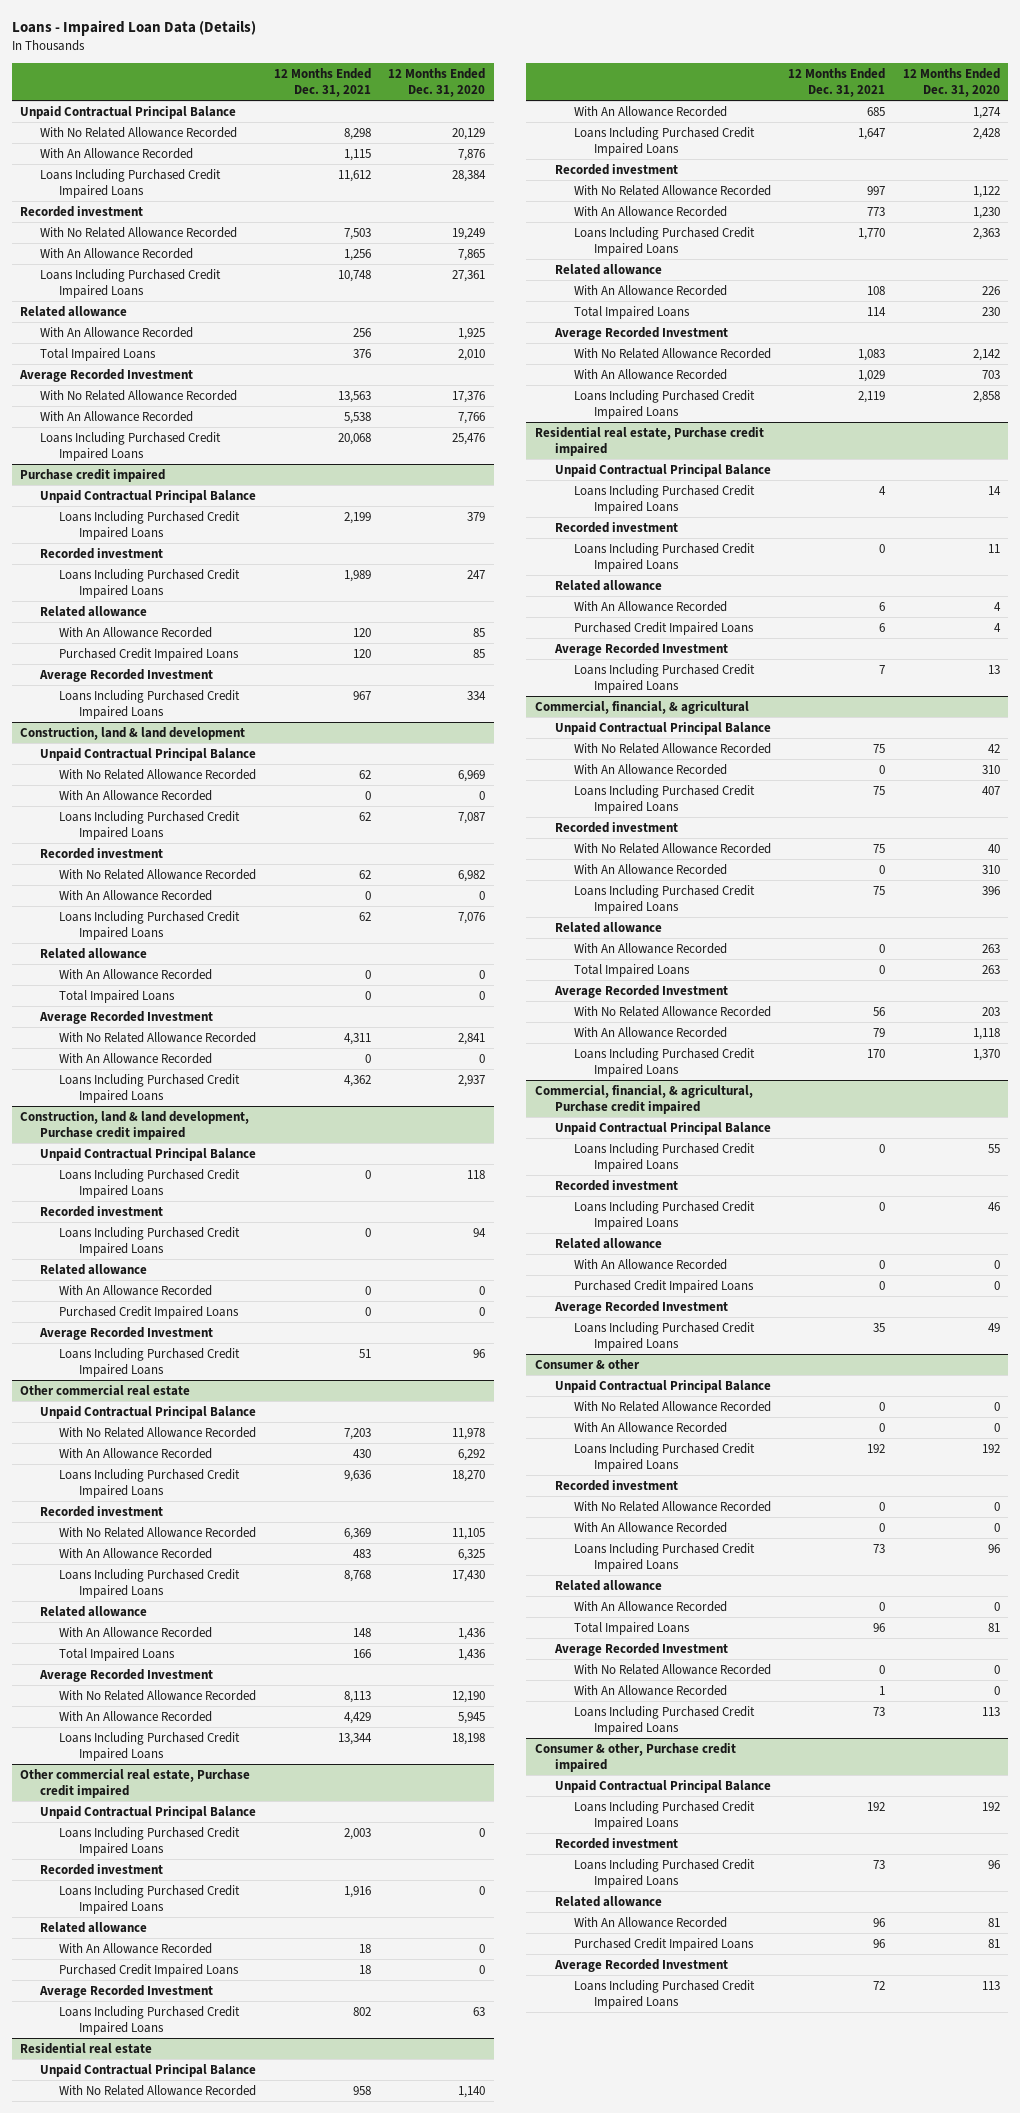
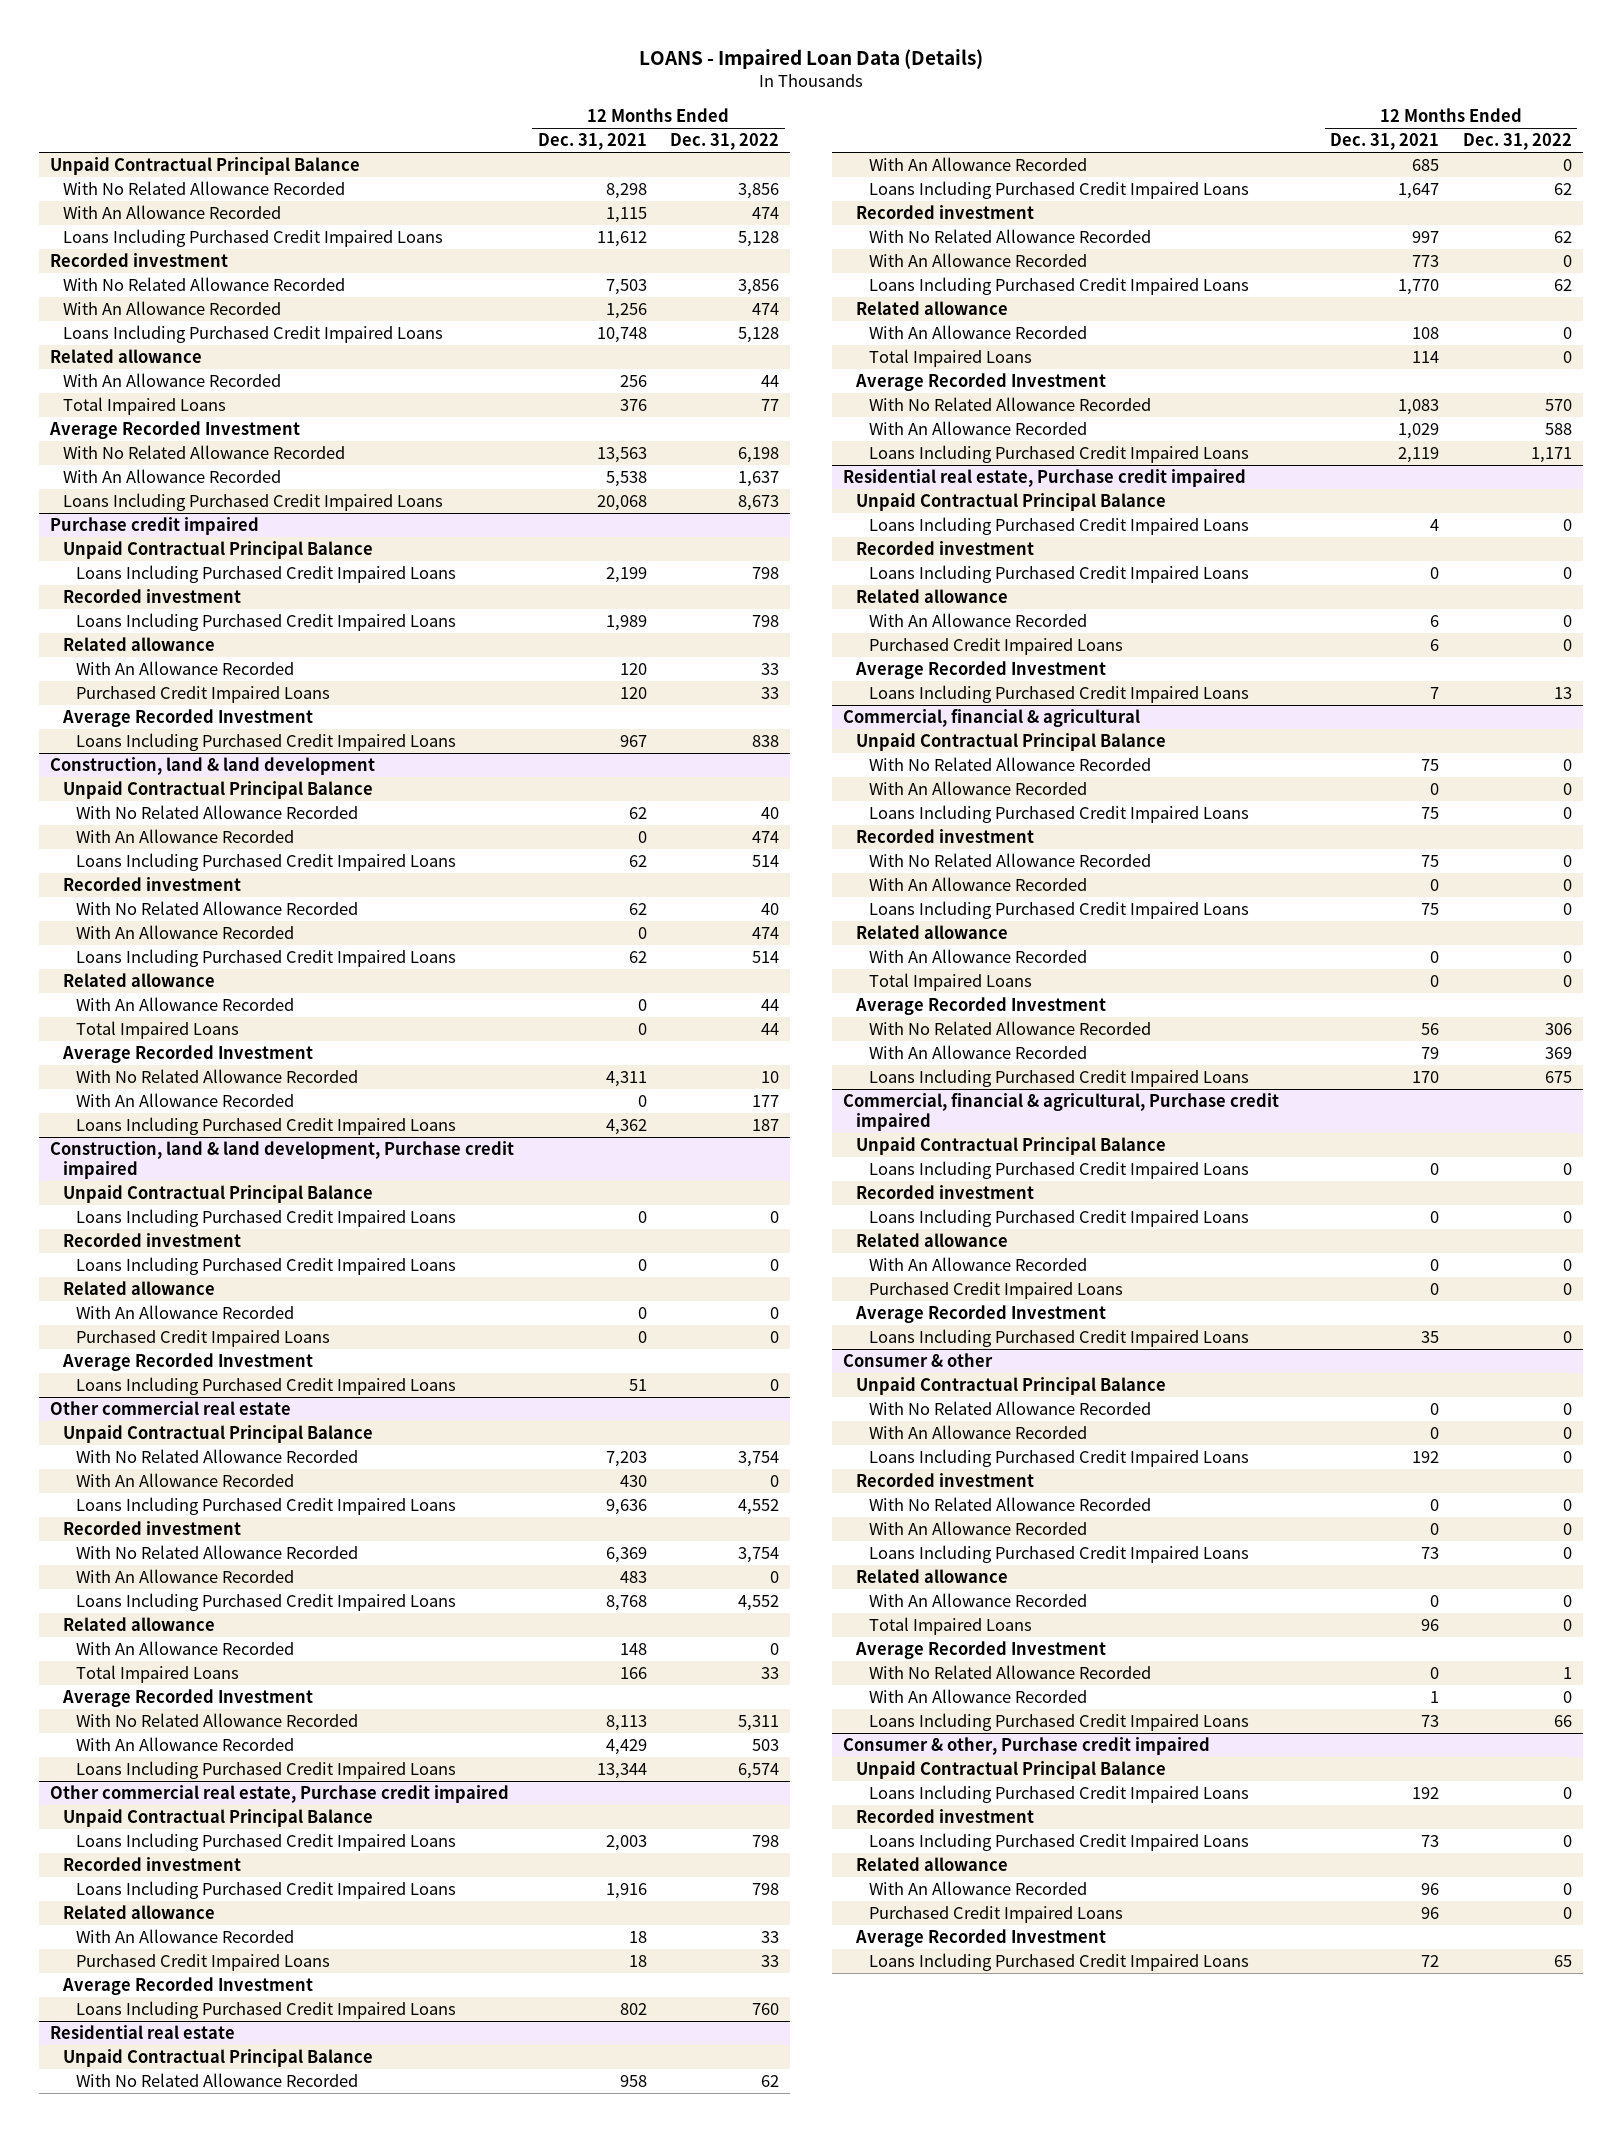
- Loans - Impaired Loan Data (Details)
+ LOANS - Impaired Loan Data (Details)
- | 12 Months Ended Dec. 31, 2021 | 12 Months Ended Dec. 31, 2020
+ | 12 Months Ended Dec. 31, 2021 | 12 Months Ended Dec. 31, 2022
- Commercial, financial, & agricultural
+ Commercial, financial & agricultural
- Commercial, financial, & agricultural, Purchase credit impaired
+ Commercial, financial & agricultural, Purchase credit impaired

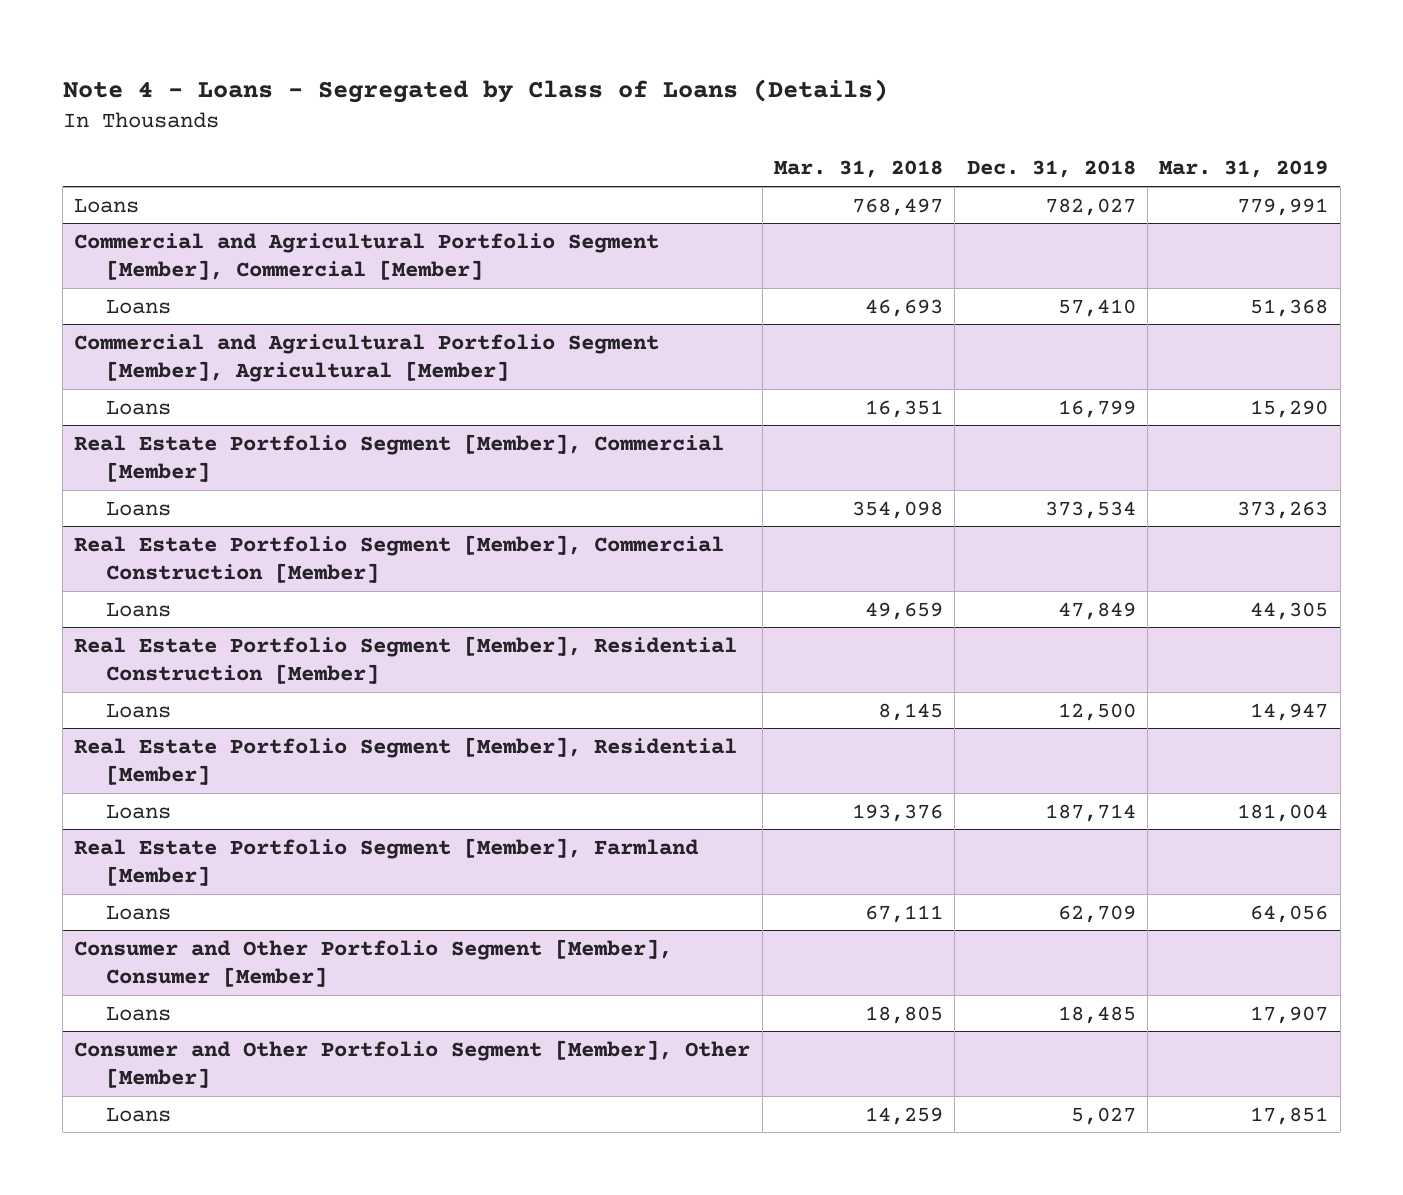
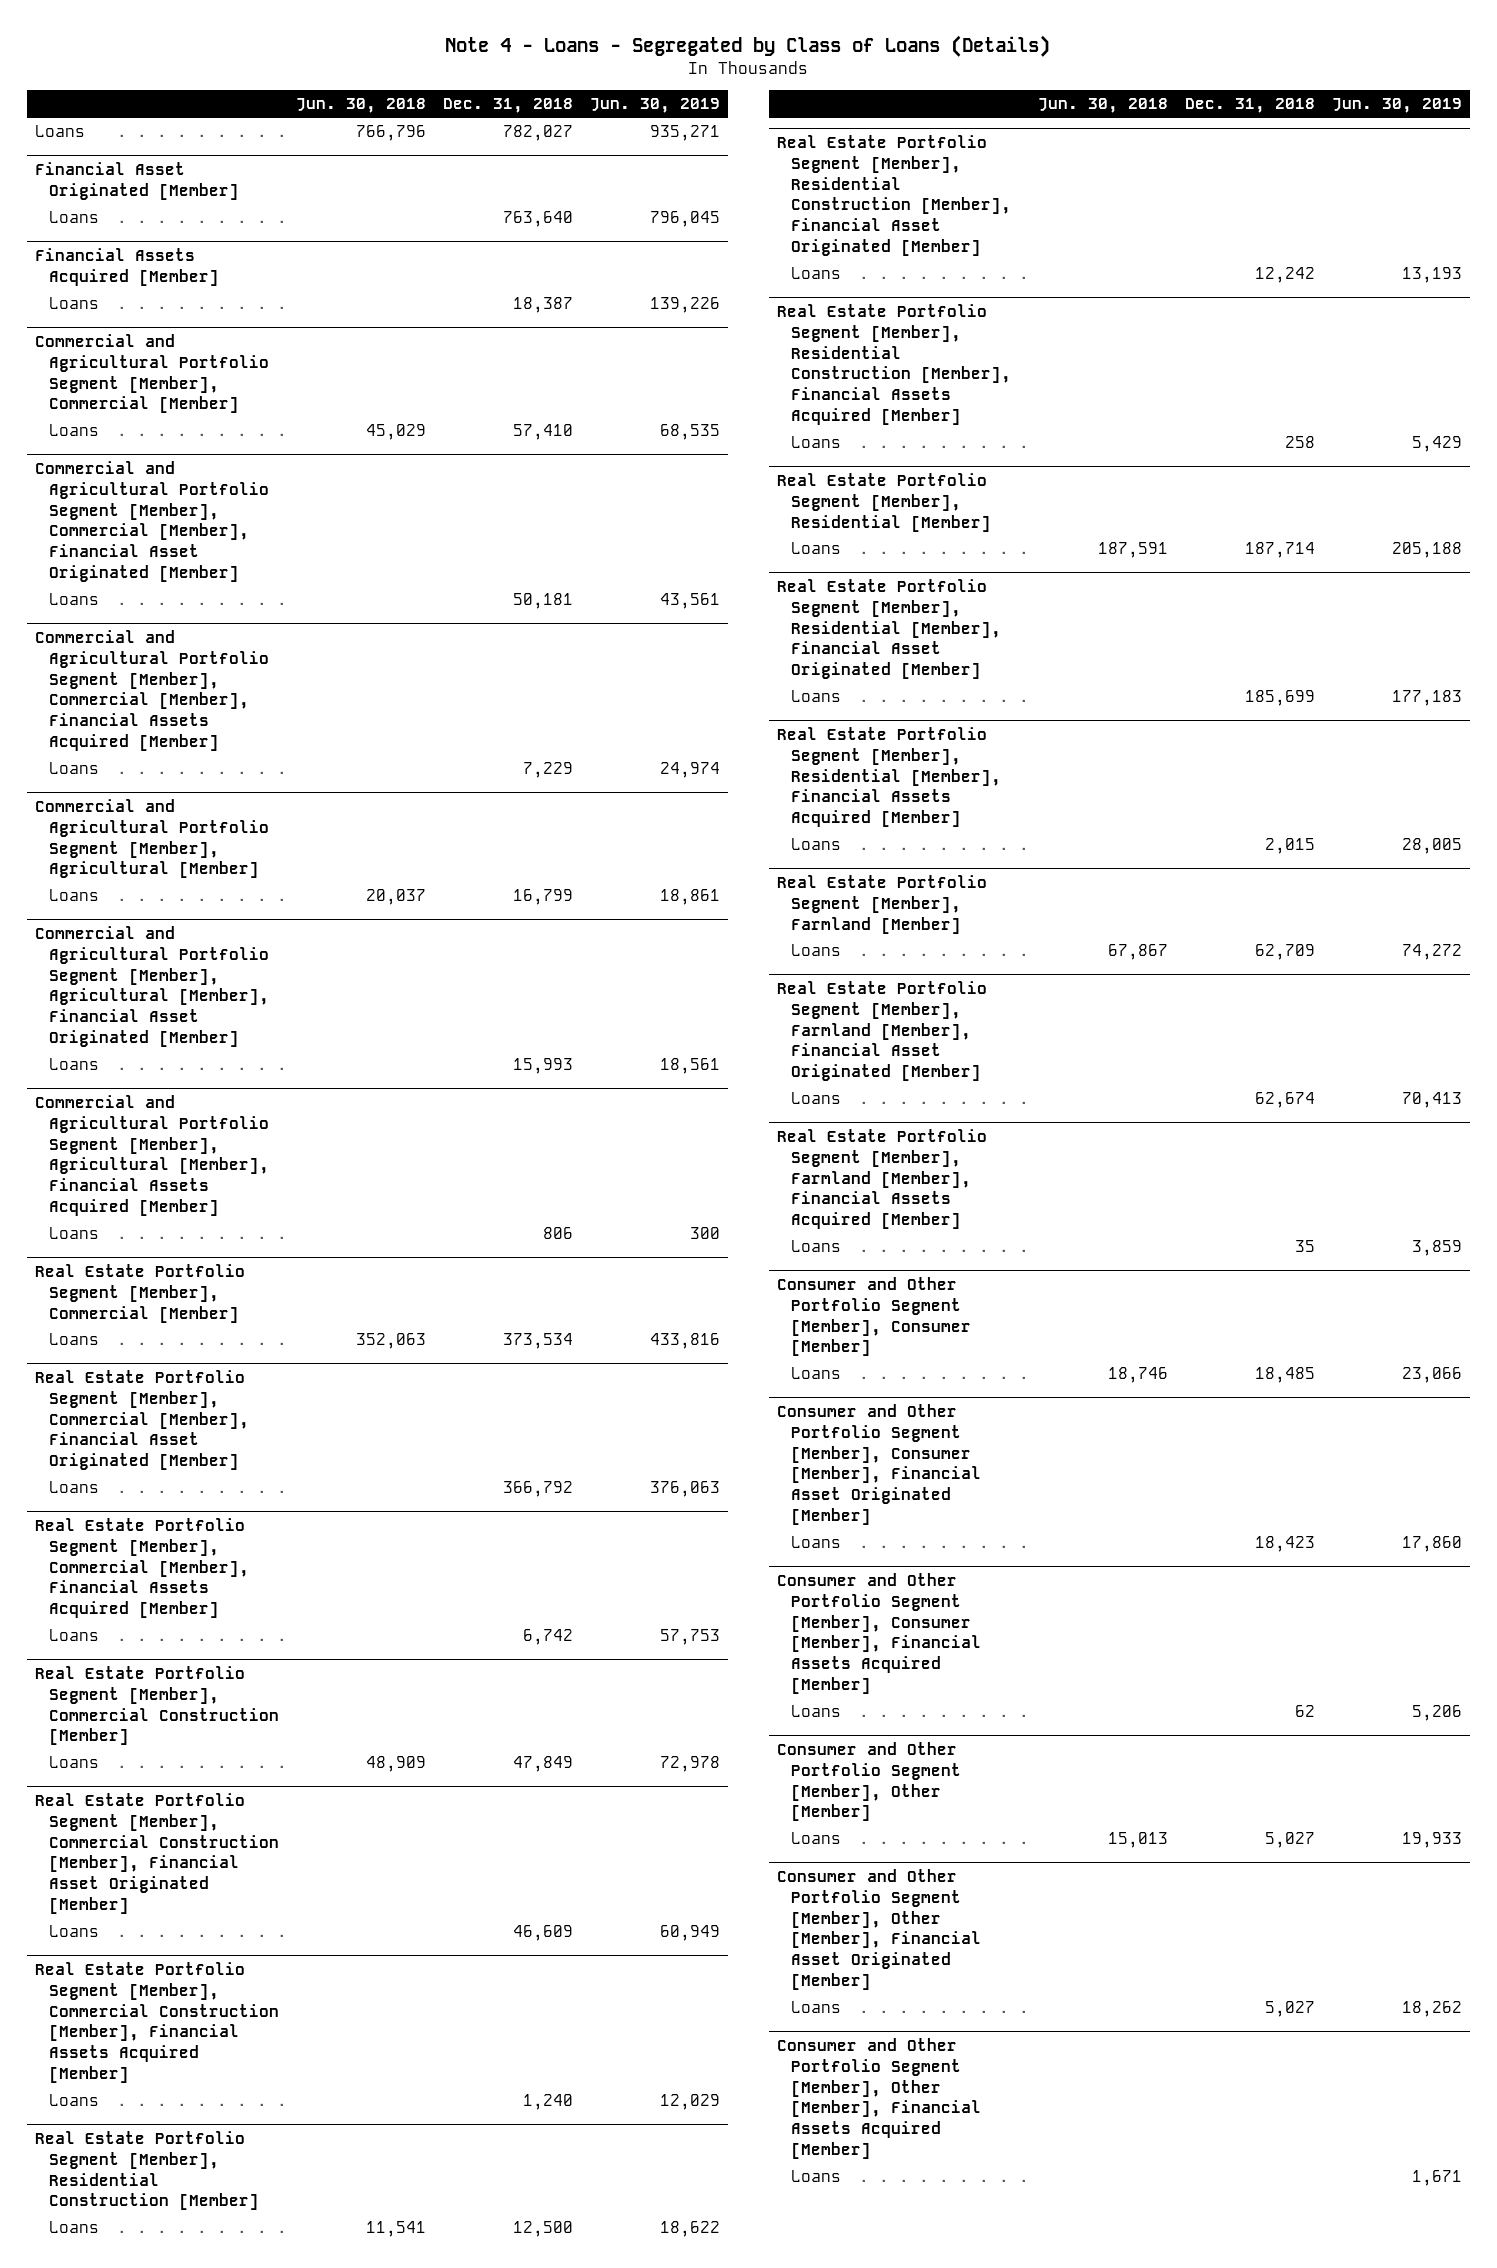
- | Mar. 31, 2018 | Dec. 31, 2018 | Mar. 31, 2019
+ | Jun. 30, 2018 | Dec. 31, 2018 | Jun. 30, 2019
+ Financial Asset Originated [Member]
+ Loans | | 763,640 | 796,045
+ Financial Assets Acquired [Member]
+ Loans | | 18,387 | 139,226
+ Commercial and Agricultural Portfolio Segment [Member], Commercial [Member], Financial Asset Originated [Member]
+ Loans | | 50,181 | 43,561
+ Commercial and Agricultural Portfolio Segment [Member], Commercial [Member], Financial Assets Acquired [Member]
+ Loans | | 7,229 | 24,974
+ Commercial and Agricultural Portfolio Segment [Member], Agricultural [Member], Financial Asset Originated [Member]
+ Loans | | 15,993 | 18,561
+ Commercial and Agricultural Portfolio Segment [Member], Agricultural [Member], Financial Assets Acquired [Member]
+ Loans | | 806 | 300
+ Real Estate Portfolio Segment [Member], Commercial [Member], Financial Asset Originated [Member]
+ Loans | | 366,792 | 376,063
+ Real Estate Portfolio Segment [Member], Commercial [Member], Financial Assets Acquired [Member]
+ Loans | | 6,742 | 57,753
+ Real Estate Portfolio Segment [Member], Commercial Construction [Member], Financial Asset Originated [Member]
+ Loans | | 46,609 | 60,949
+ Real Estate Portfolio Segment [Member], Commercial Construction [Member], Financial Assets Acquired [Member]
+ Loans | | 1,240 | 12,029
+ Real Estate Portfolio Segment [Member], Residential Construction [Member], Financial Asset Originated [Member]
+ Loans | | 12,242 | 13,193
+ Real Estate Portfolio Segment [Member], Residential Construction [Member], Financial Assets Acquired [Member]
+ Loans | | 258 | 5,429
+ Real Estate Portfolio Segment [Member], Residential [Member], Financial Asset Originated [Member]
+ Loans | | 185,699 | 177,183
+ Real Estate Portfolio Segment [Member], Residential [Member], Financial Assets Acquired [Member]
+ Loans | | 2,015 | 28,005
+ Real Estate Portfolio Segment [Member], Farmland [Member], Financial Asset Originated [Member]
+ Loans | | 62,674 | 70,413
+ Real Estate Portfolio Segment [Member], Farmland [Member], Financial Assets Acquired [Member]
+ Loans | | 35 | 3,859
+ Consumer and Other Portfolio Segment [Member], Consumer [Member], Financial Asset Originated [Member]
+ Loans | | 18,423 | 17,860
+ Consumer and Other Portfolio Segment [Member], Consumer [Member], Financial Assets Acquired [Member]
+ Loans | | 62 | 5,206
+ Consumer and Other Portfolio Segment [Member], Other [Member], Financial Asset Originated [Member]
+ Loans | | 5,027 | 18,262
+ Consumer and Other Portfolio Segment [Member], Other [Member], Financial Assets Acquired [Member]
+ Loans | | | 1,671

